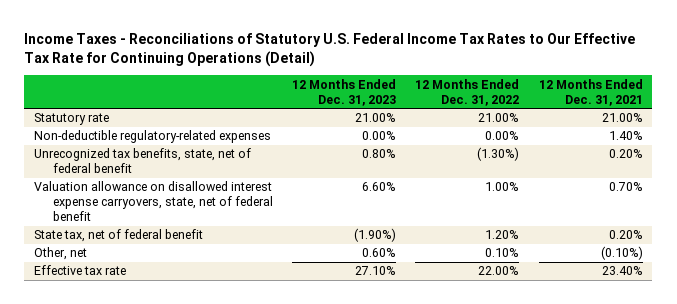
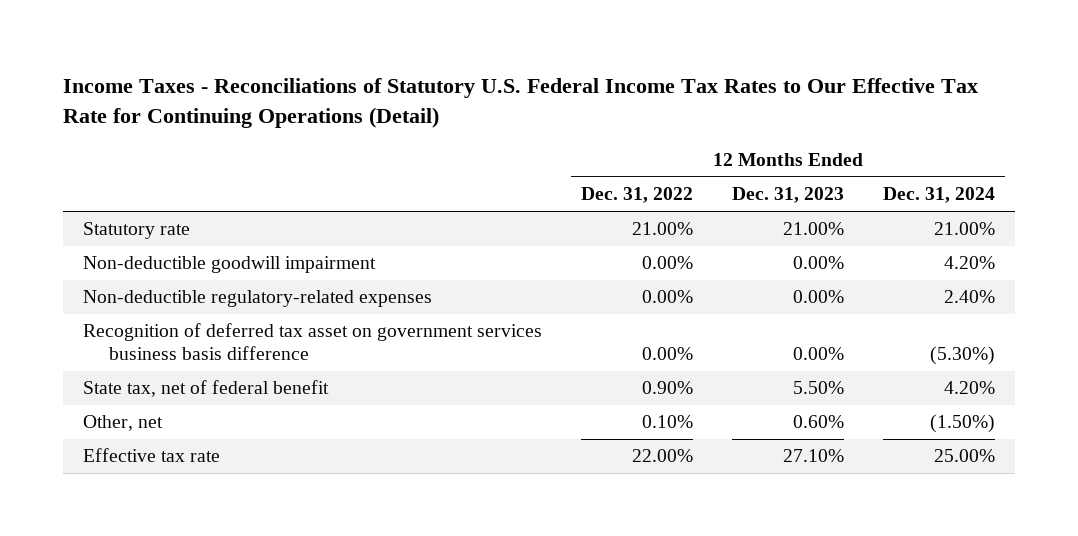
- | 12 Months Ended Dec. 31, 2023 | 12 Months Ended Dec. 31, 2022 | 12 Months Ended Dec. 31, 2021
+ | 12 Months Ended Dec. 31, 2022 | 12 Months Ended Dec. 31, 2023 | 12 Months Ended Dec. 31, 2024
+ Non-deductible goodwill impairment | 0.00% | 0.00% | 4.20%
- Unrecognized tax benefits, state, net of federal benefit | 0.80% | (1.30%) | 0.20%
- Valuation allowance on disallowed interest expense carryovers, state, net of federal benefit | 6.60% | 1.00% | 0.70%
- State tax, net of federal benefit | (1.90%) | 1.20% | 0.20%
+ Recognition of deferred tax asset on government services business basis difference | 0.00% | 0.00% | (5.30%)
+ State tax, net of federal benefit | 0.90% | 5.50% | 4.20%

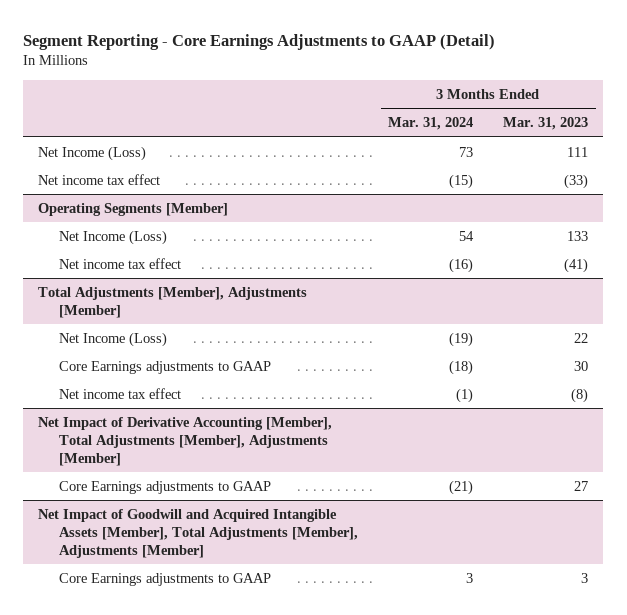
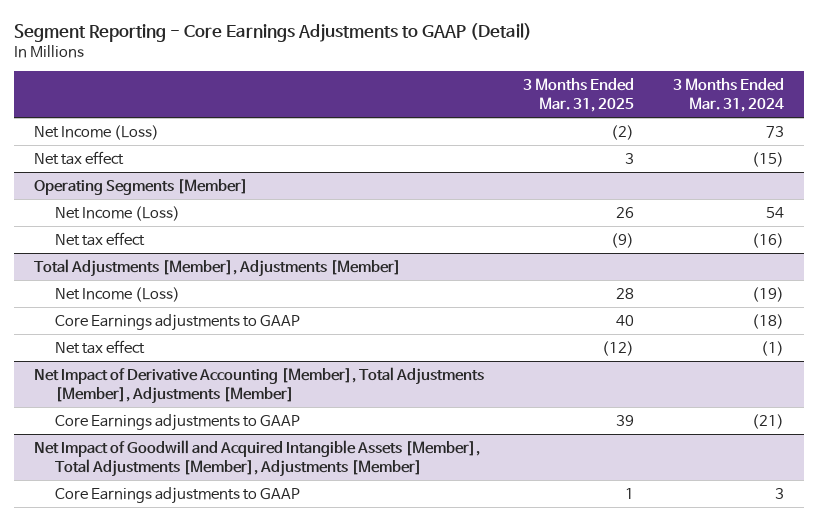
- | 3 Months Ended Mar. 31, 2024 | 3 Months Ended Mar. 31, 2023
+ | 3 Months Ended Mar. 31, 2025 | 3 Months Ended Mar. 31, 2024
- Net income tax effect | (15) | (33)
+ Net tax effect | 3 | (15)
@ Operating Segments [Member]
- Net income tax effect | (16) | (41)
+ Net tax effect | (9) | (16)
@ Total Adjustments [Member], Adjustments [Member]
- Net income tax effect | (1) | (8)
+ Net tax effect | (12) | (1)

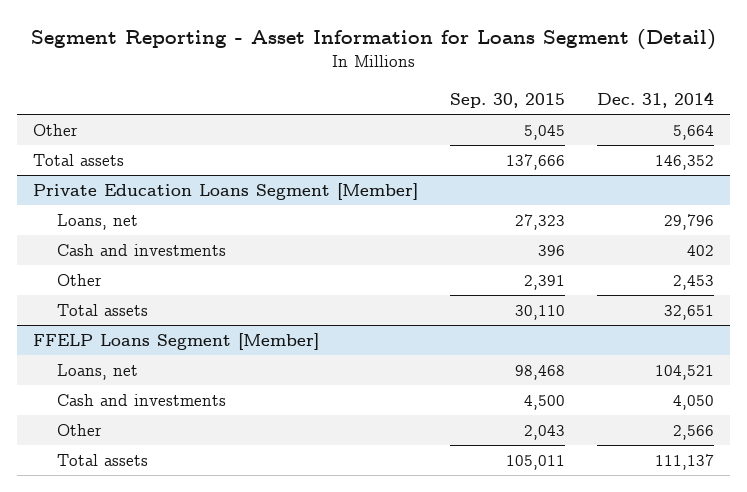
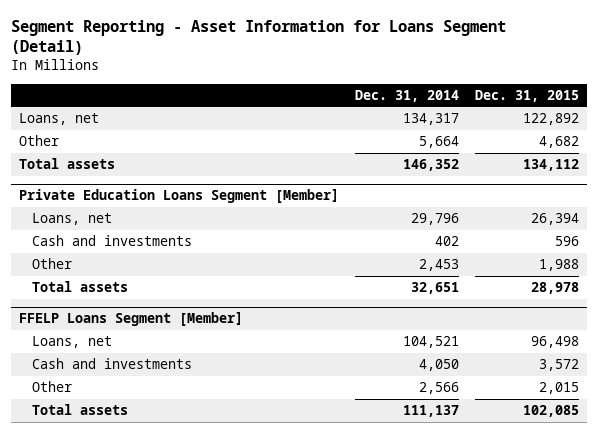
- | Sep. 30, 2015 | Dec. 31, 2014
+ | Dec. 31, 2014 | Dec. 31, 2015
+ Loans, net | 134,317 | 122,892

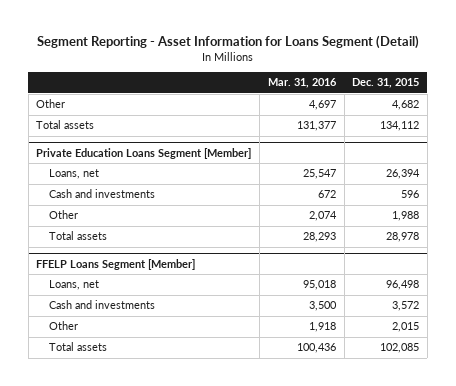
- | Dec. 31, 2014 | Dec. 31, 2015
+ | Mar. 31, 2016 | Dec. 31, 2015
- Loans, net | 134,317 | 122,892

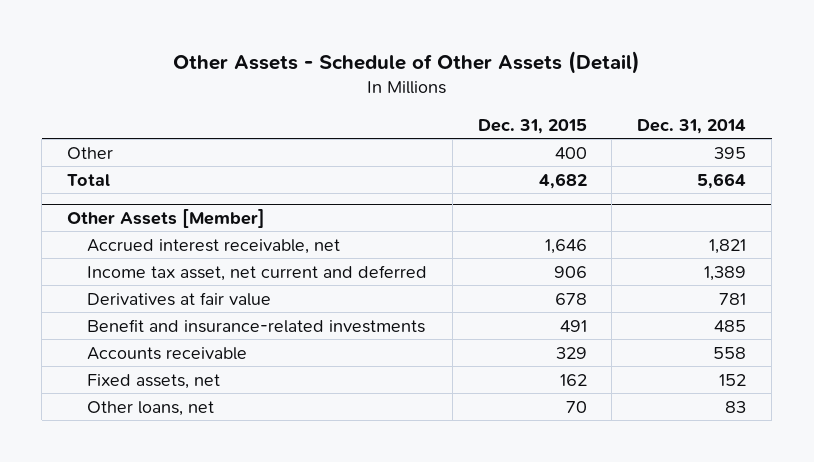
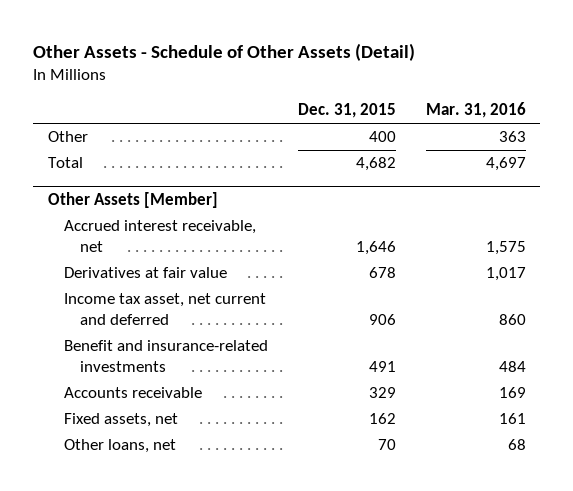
- | Dec. 31, 2015 | Dec. 31, 2014
+ | Dec. 31, 2015 | Mar. 31, 2016
@ Other Assets [Member]
moved down: Income tax asset, net current and deferred | 906 | 860

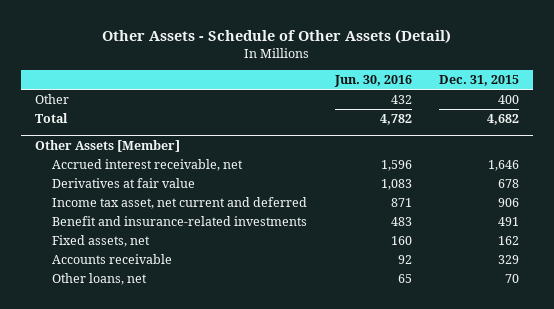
- | Dec. 31, 2015 | Mar. 31, 2016
+ | Jun. 30, 2016 | Dec. 31, 2015
@ Other Assets [Member]
moved down: Accounts receivable | 92 | 329

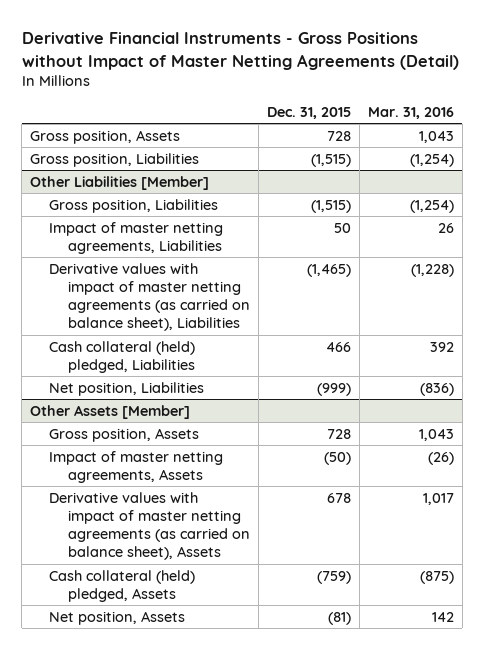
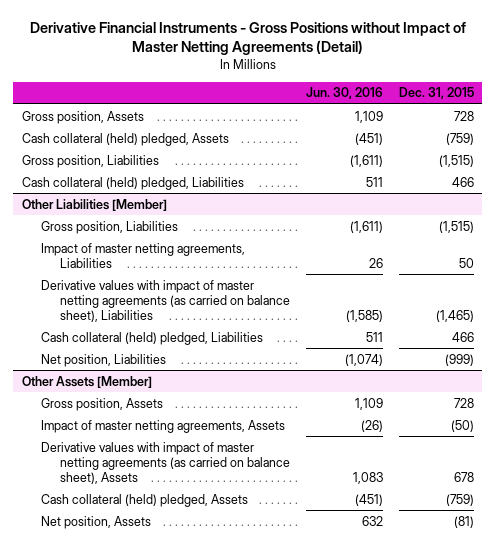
- | Dec. 31, 2015 | Mar. 31, 2016
+ | Jun. 30, 2016 | Dec. 31, 2015
+ Cash collateral (held) pledged, Assets | (451) | (759)
+ Cash collateral (held) pledged, Liabilities | 511 | 466

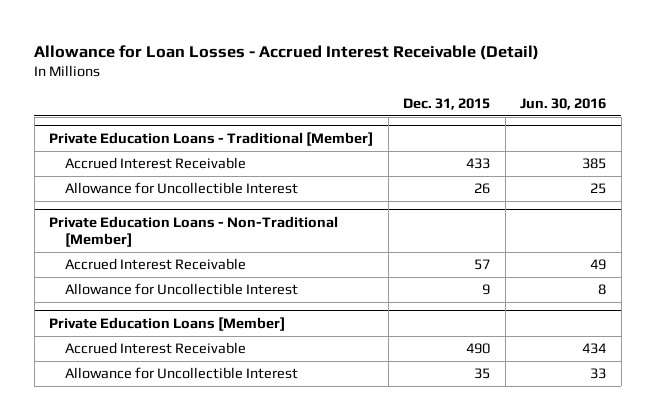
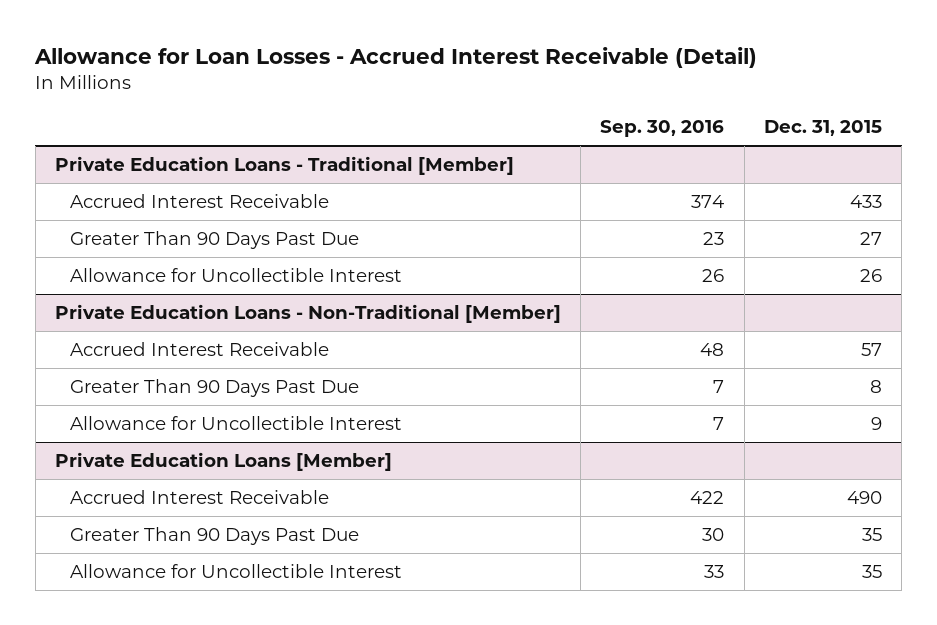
- | Dec. 31, 2015 | Jun. 30, 2016
+ | Sep. 30, 2016 | Dec. 31, 2015
@ Private Education Loans - Traditional [Member]
+ Greater Than 90 Days Past Due | 23 | 27
@ Private Education Loans - Non-Traditional [Member]
+ Greater Than 90 Days Past Due | 7 | 8
@ Private Education Loans [Member]
+ Greater Than 90 Days Past Due | 30 | 35

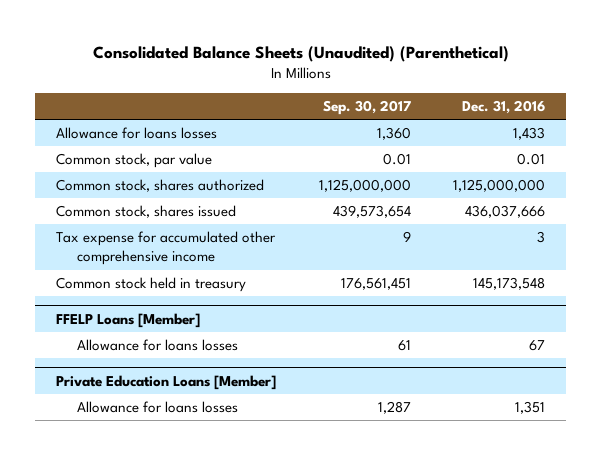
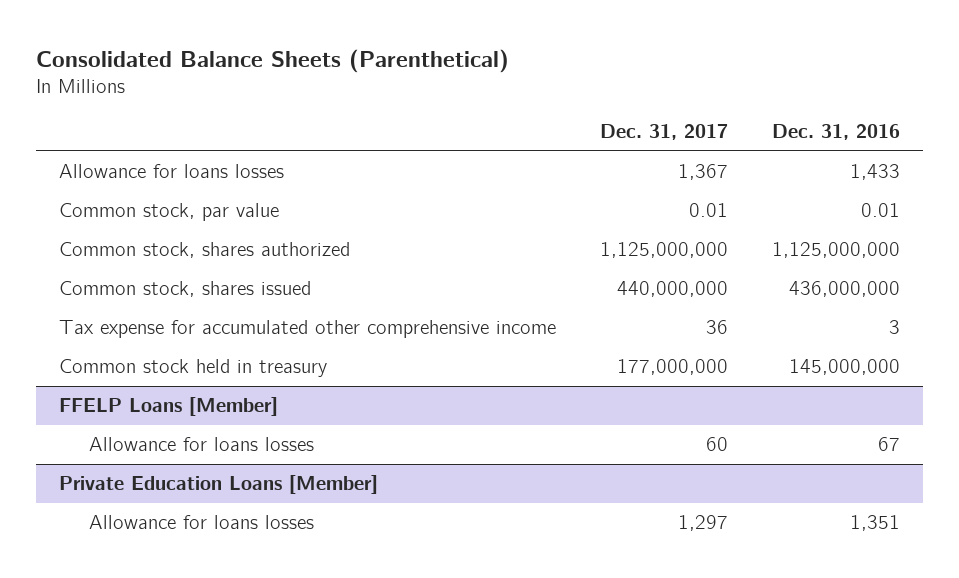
- Consolidated Balance Sheets (Unaudited) (Parenthetical)
+ Consolidated Balance Sheets (Parenthetical)
- | Sep. 30, 2017 | Dec. 31, 2016
+ | Dec. 31, 2017 | Dec. 31, 2016
- Common stock, shares issued | 439,573,654 | 436,037,666
+ Common stock, shares issued | 440,000,000 | 436,000,000
- Common stock held in treasury | 176,561,451 | 145,173,548
+ Common stock held in treasury | 177,000,000 | 145,000,000

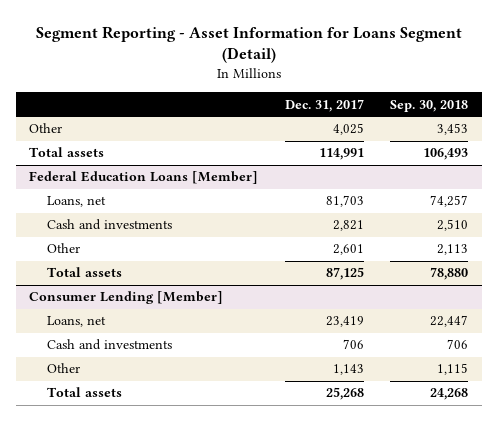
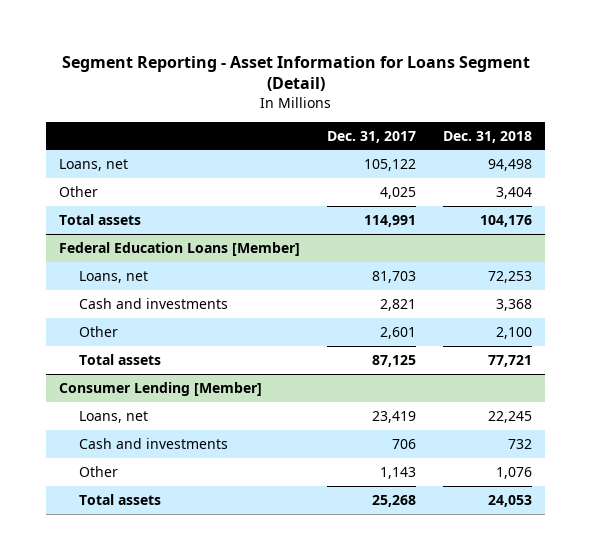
- | Dec. 31, 2017 | Sep. 30, 2018
+ | Dec. 31, 2017 | Dec. 31, 2018
+ Loans, net | 105,122 | 94,498

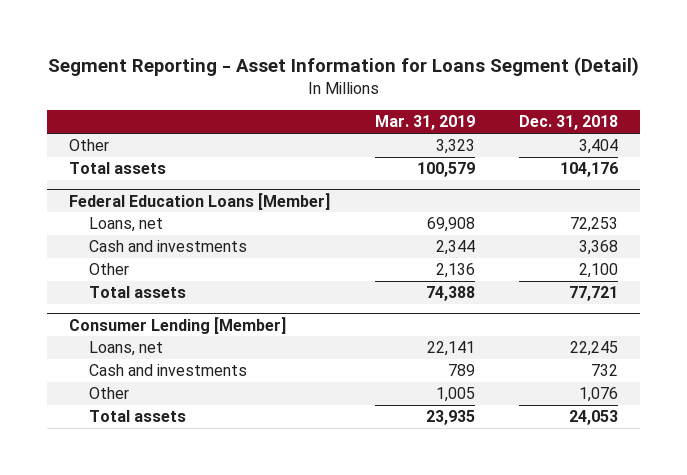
- | Dec. 31, 2017 | Dec. 31, 2018
+ | Mar. 31, 2019 | Dec. 31, 2018
- Loans, net | 105,122 | 94,498

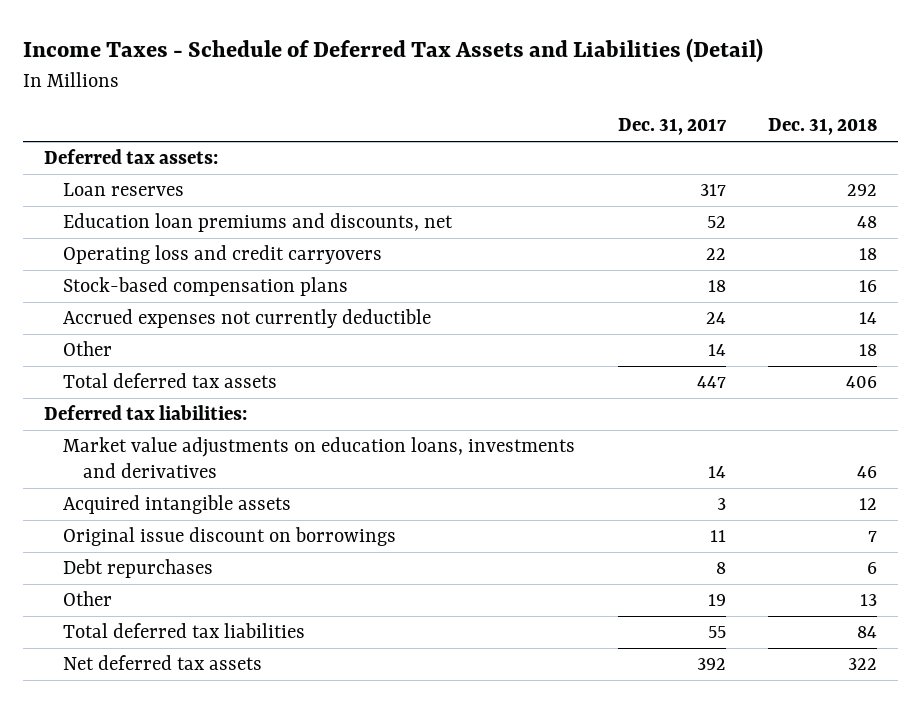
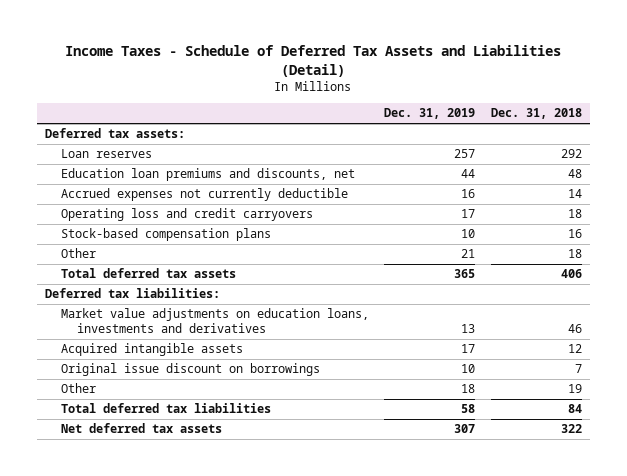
- | Dec. 31, 2017 | Dec. 31, 2018
+ | Dec. 31, 2019 | Dec. 31, 2018
moved up: Accrued expenses not currently deductible | 16 | 14
- Debt repurchases | 8 | 6
- Other | 19 | 13
+ Other | 18 | 19

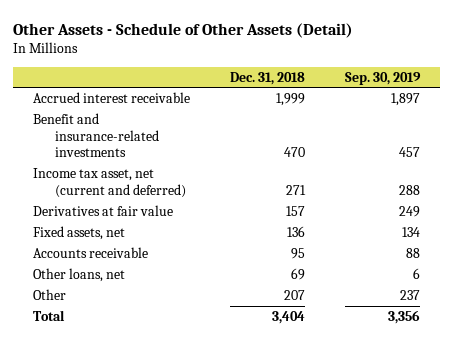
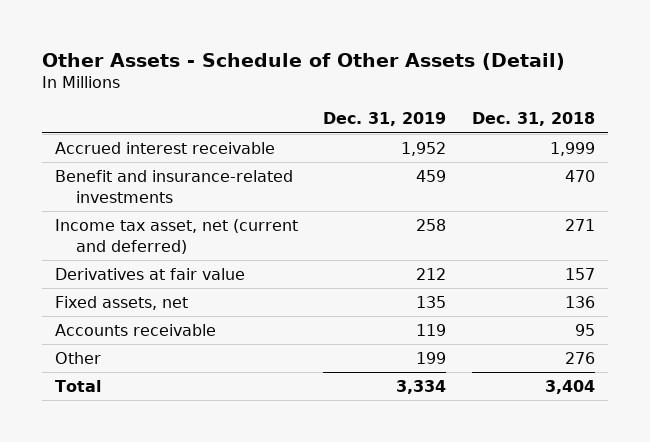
- | Dec. 31, 2018 | Sep. 30, 2019
+ | Dec. 31, 2019 | Dec. 31, 2018
- Other loans, net | 69 | 6
- Other | 207 | 237
+ Other | 199 | 276

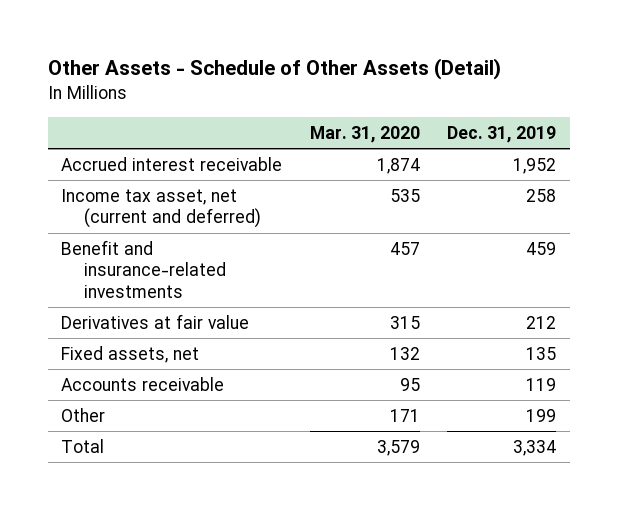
- | Dec. 31, 2019 | Dec. 31, 2018
+ | Mar. 31, 2020 | Dec. 31, 2019
moved down: Benefit and insurance-related investments | 457 | 459

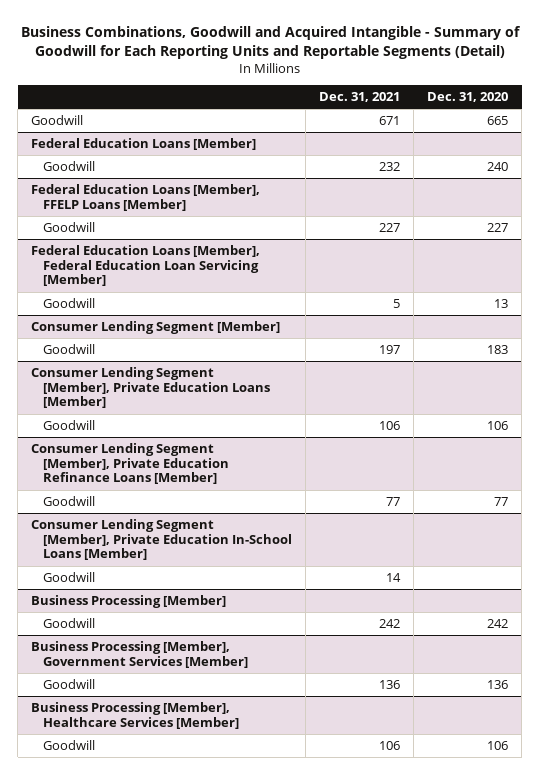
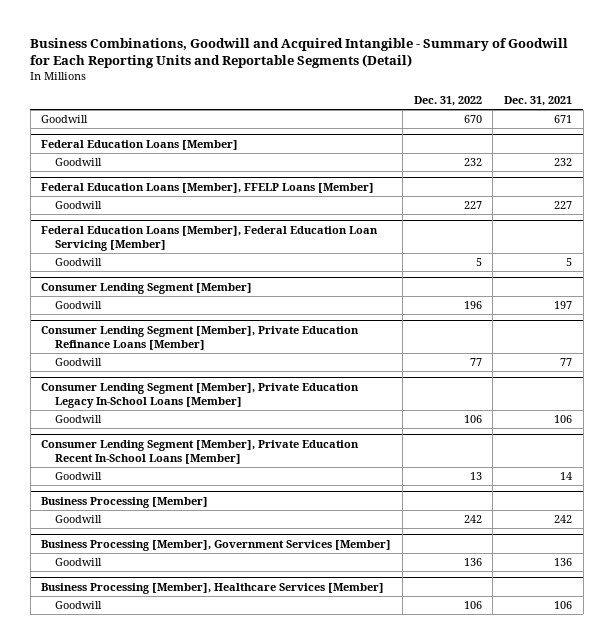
- | Dec. 31, 2021 | Dec. 31, 2020
+ | Dec. 31, 2022 | Dec. 31, 2021
- Consumer Lending Segment [Member], Private Education Loans [Member]
- Goodwill | 106 | 106
- Consumer Lending Segment [Member], Private Education In-School Loans [Member]
+ Consumer Lending Segment [Member], Private Education Legacy In-School Loans [Member]
+ Goodwill | 106 | 106
+ Consumer Lending Segment [Member], Private Education Recent In-School Loans [Member]

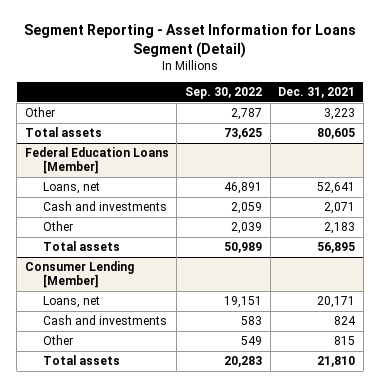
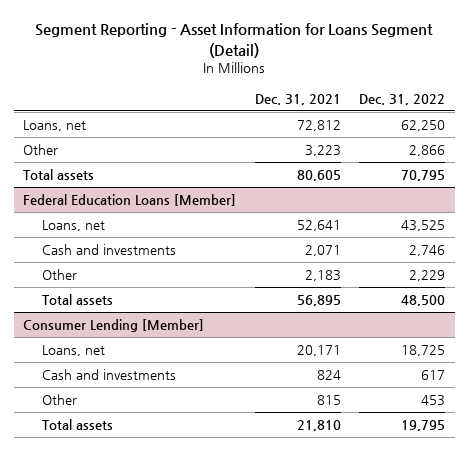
- | Sep. 30, 2022 | Dec. 31, 2021
+ | Dec. 31, 2021 | Dec. 31, 2022
+ Loans, net | 72,812 | 62,250

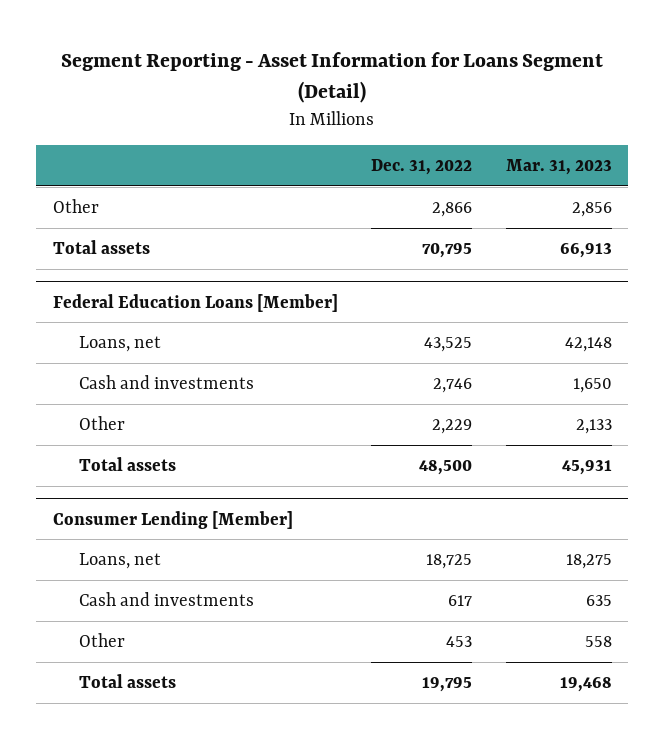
- | Dec. 31, 2021 | Dec. 31, 2022
+ | Dec. 31, 2022 | Mar. 31, 2023
- Loans, net | 72,812 | 62,250

